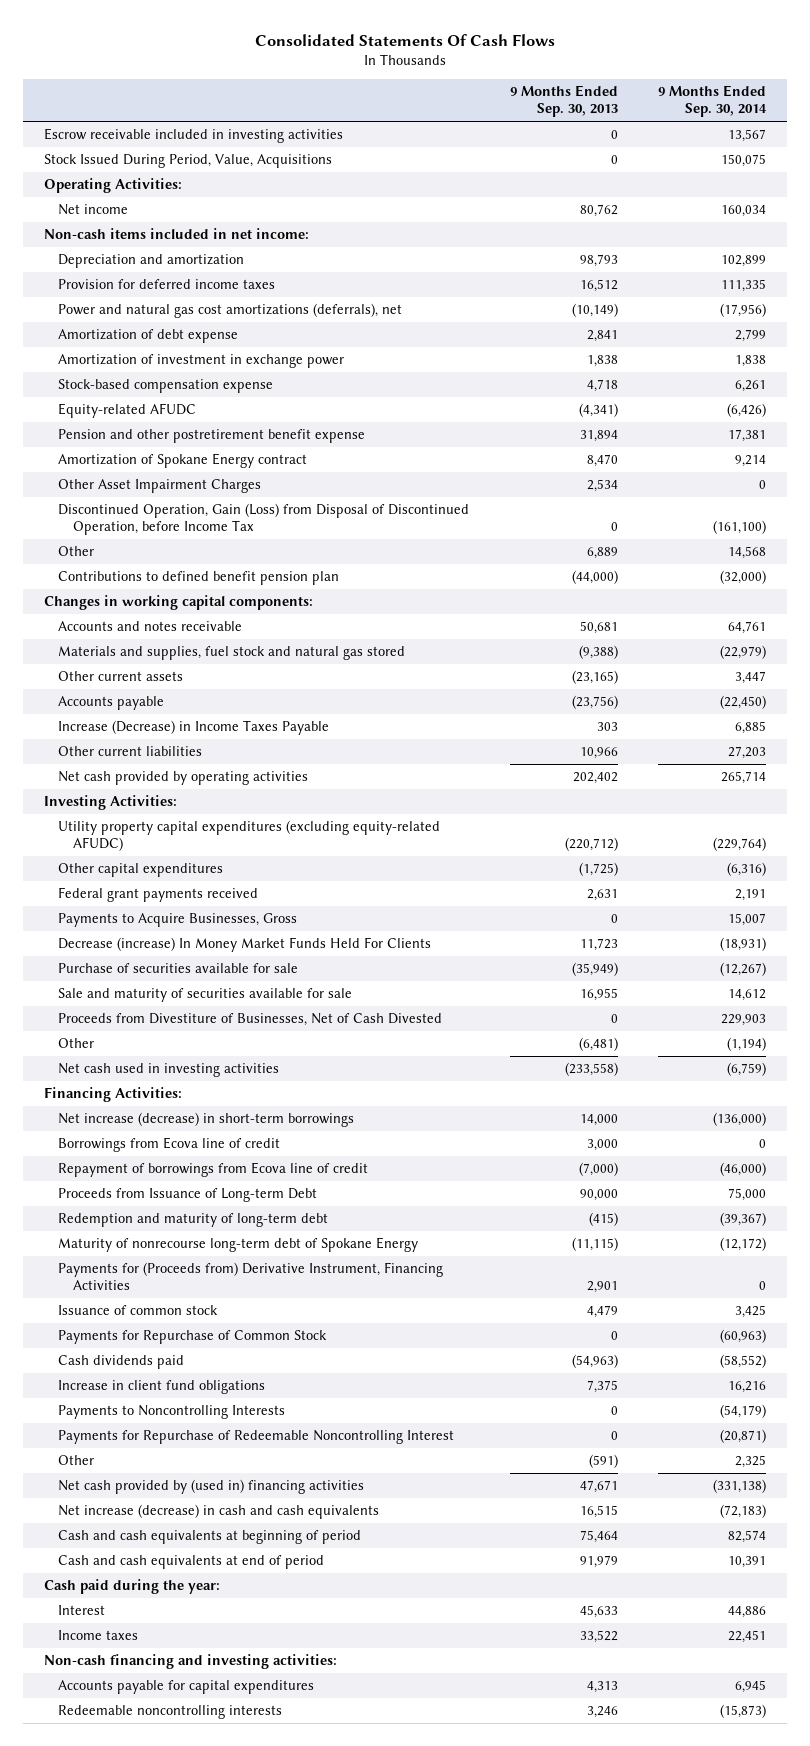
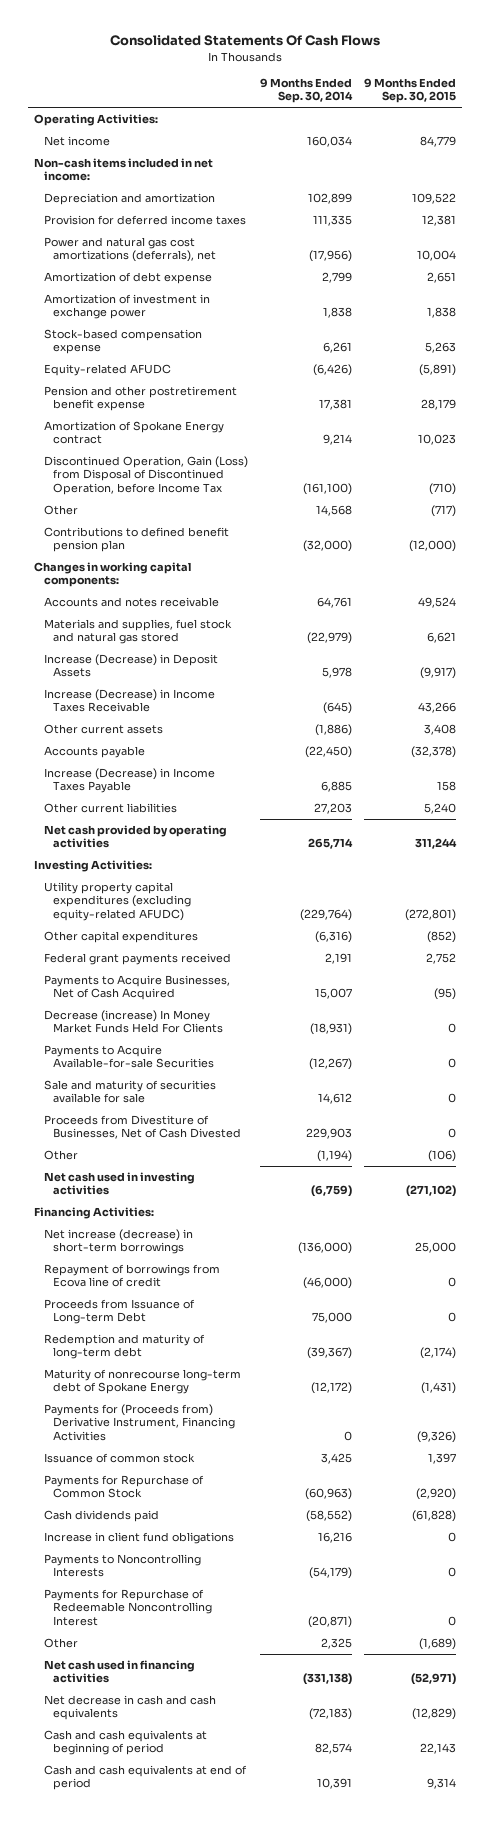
- | 9 Months Ended Sep. 30, 2013 | 9 Months Ended Sep. 30, 2014
+ | 9 Months Ended Sep. 30, 2014 | 9 Months Ended Sep. 30, 2015
- Escrow receivable included in investing activities | 0 | 13,567
- Stock Issued During Period, Value, Acquisitions | 0 | 150,075
- Other Asset Impairment Charges | 2,534 | 0
- Other current assets | (23,165) | 3,447
+ Increase (Decrease) in Deposit Assets | 5,978 | (9,917)
+ Increase (Decrease) in Income Taxes Receivable | (645) | 43,266
+ Other current assets | (1,886) | 3,408
- Payments to Acquire Businesses, Gross | 0 | 15,007
+ Payments to Acquire Businesses, Net of Cash Acquired | 15,007 | (95)
- Purchase of securities available for sale | (35,949) | (12,267)
+ Payments to Acquire Available-for-sale Securities | (12,267) | 0
- Borrowings from Ecova line of credit | 3,000 | 0
- Net cash provided by (used in) financing activities | 47,671 | (331,138)
- Net increase (decrease) in cash and cash equivalents | 16,515 | (72,183)
+ Net cash used in financing activities | (331,138) | (52,971)
+ Net decrease in cash and cash equivalents | (72,183) | (12,829)
- Cash paid during the year:
- Interest | 45,633 | 44,886
- Income taxes | 33,522 | 22,451
- Non-cash financing and investing activities:
- Accounts payable for capital expenditures | 4,313 | 6,945
- Redeemable noncontrolling interests | 3,246 | (15,873)

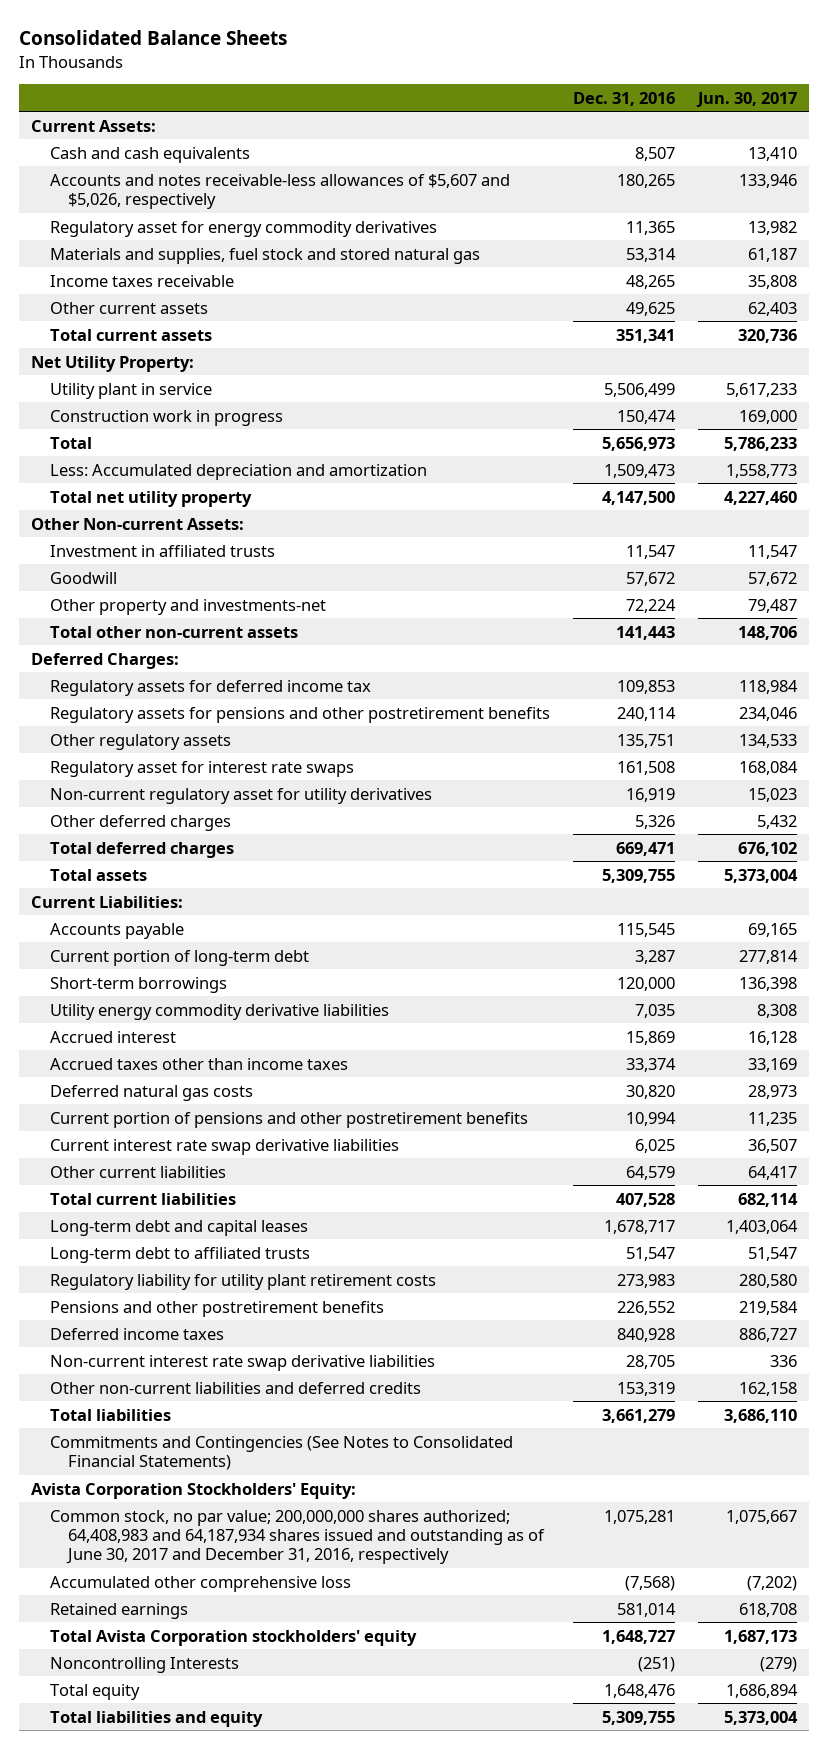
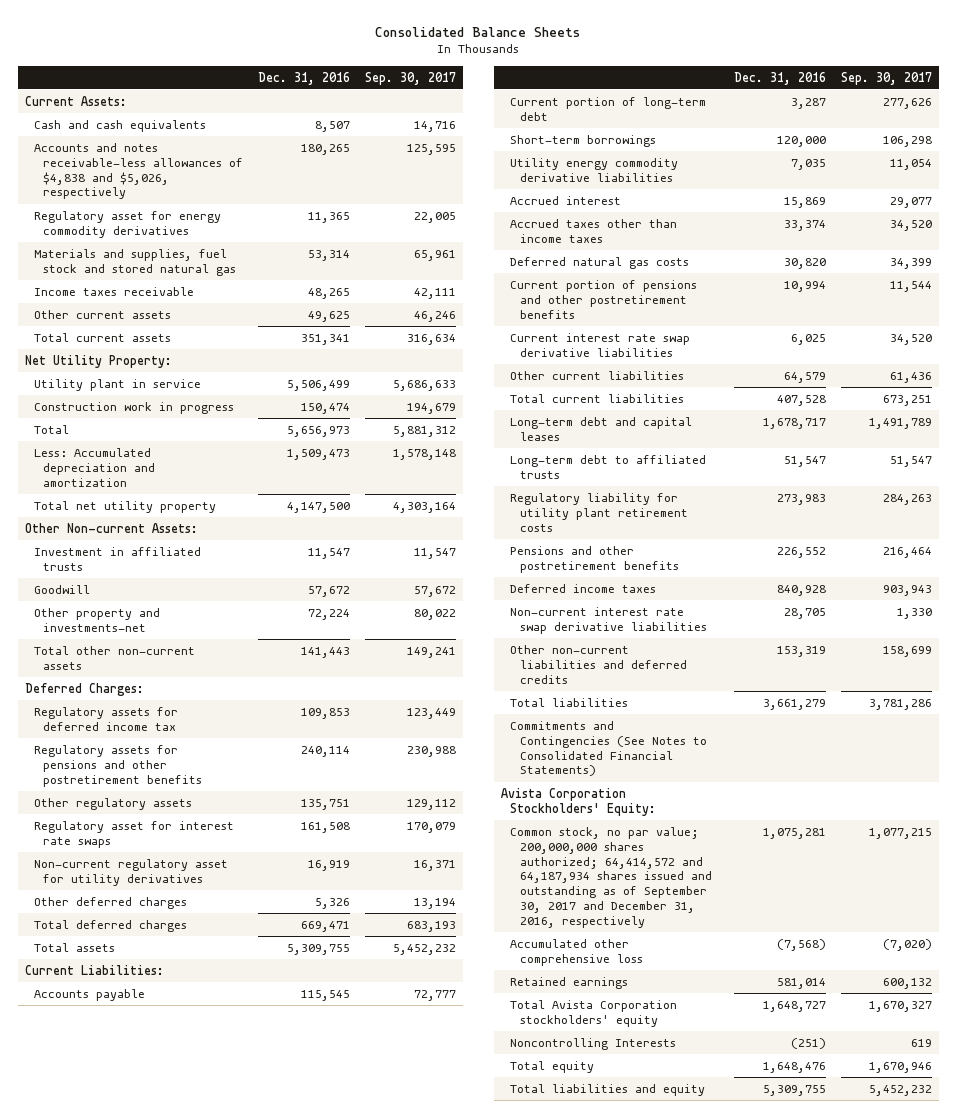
- | Dec. 31, 2016 | Jun. 30, 2017
+ | Dec. 31, 2016 | Sep. 30, 2017
- Accounts and notes receivable-less allowances of $5,607 and $5,026, respectively | 180,265 | 133,946
+ Accounts and notes receivable-less allowances of $4,838 and $5,026, respectively | 180,265 | 125,595
- Common stock, no par value; 200,000,000 shares authorized; 64,408,983 and 64,187,934 shares issued and outstanding as of June 30, 2017 and December 31, 2016, respectively | 1,075,281 | 1,075,667
+ Common stock, no par value; 200,000,000 shares authorized; 64,414,572 and 64,187,934 shares issued and outstanding as of September 30, 2017 and December 31, 2016, respectively | 1,075,281 | 1,077,215

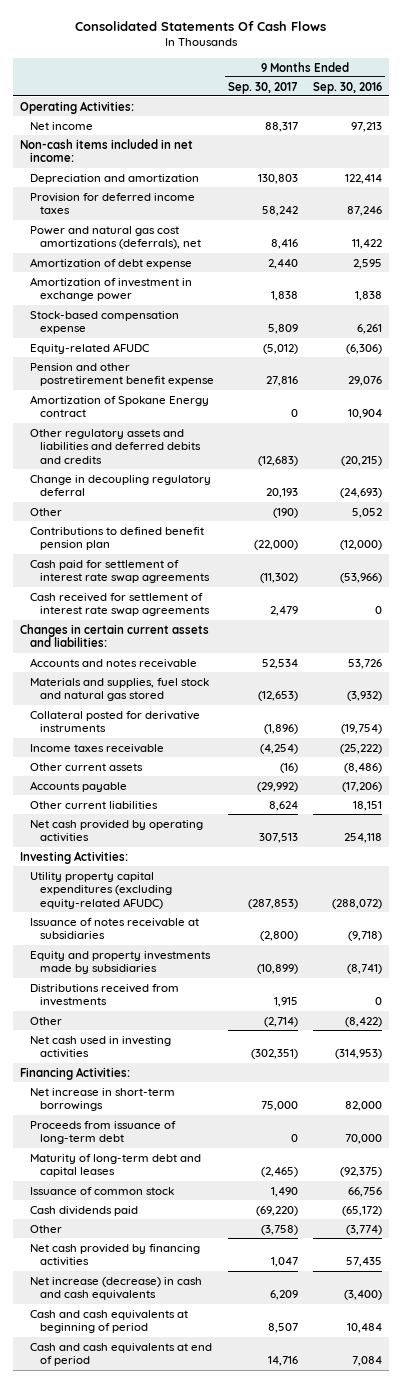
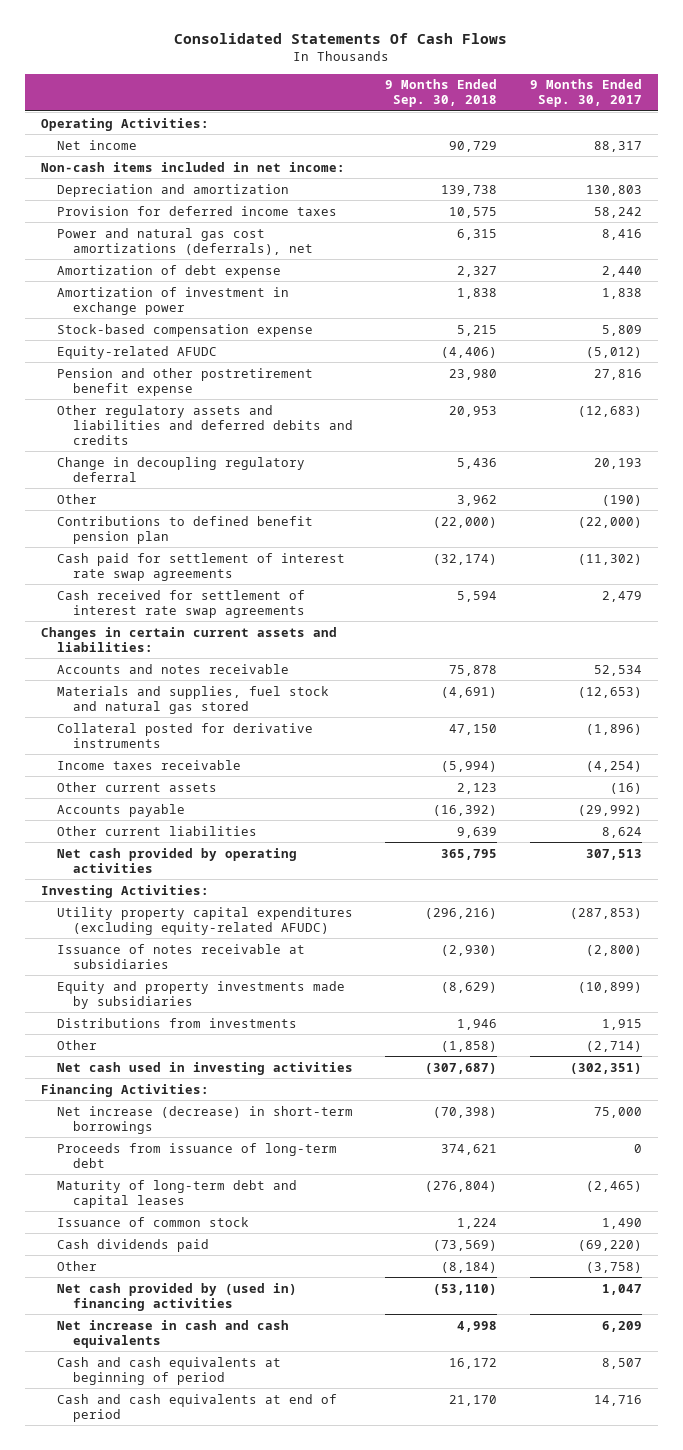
- | 9 Months Ended Sep. 30, 2017 | 9 Months Ended Sep. 30, 2016
+ | 9 Months Ended Sep. 30, 2018 | 9 Months Ended Sep. 30, 2017
- Amortization of Spokane Energy contract | 0 | 10,904
- Distributions received from investments | 1,915 | 0
+ Distributions from investments | 1,946 | 1,915
- Net increase in short-term borrowings | 75,000 | 82,000
+ Net increase (decrease) in short-term borrowings | (70,398) | 75,000
- Net cash provided by financing activities | 1,047 | 57,435
- Net increase (decrease) in cash and cash equivalents | 6,209 | (3,400)
+ Net cash provided by (used in) financing activities | (53,110) | 1,047
+ Net increase in cash and cash equivalents | 4,998 | 6,209

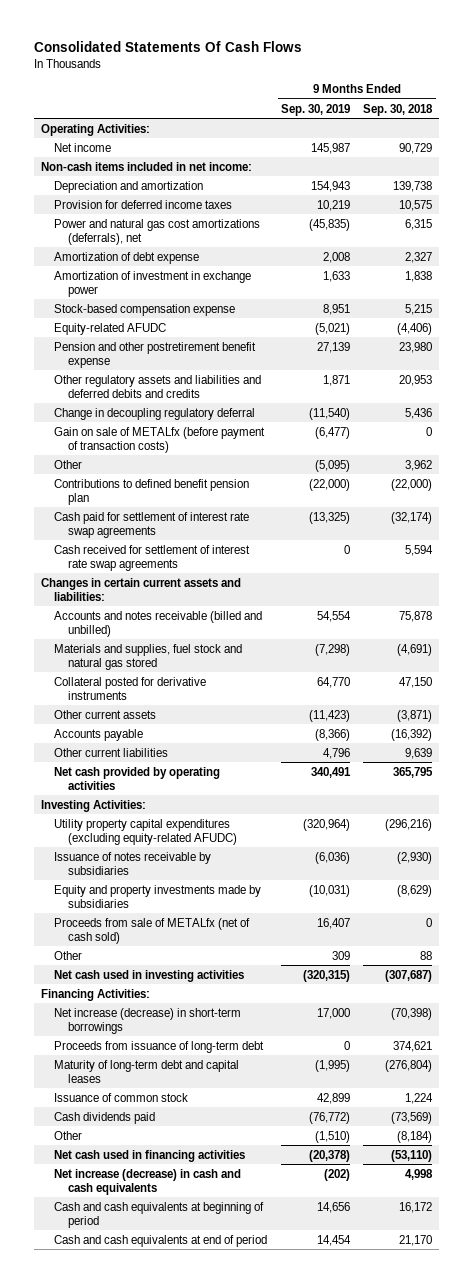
- | 9 Months Ended Sep. 30, 2018 | 9 Months Ended Sep. 30, 2017
+ | 9 Months Ended Sep. 30, 2019 | 9 Months Ended Sep. 30, 2018
+ Gain on sale of METALfx (before payment of transaction costs) | (6,477) | 0
- Accounts and notes receivable | 75,878 | 52,534
+ Accounts and notes receivable (billed and unbilled) | 54,554 | 75,878
- Income taxes receivable | (5,994) | (4,254)
- Other current assets | 2,123 | (16)
+ Other current assets | (11,423) | (3,871)
- Issuance of notes receivable at subsidiaries | (2,930) | (2,800)
+ Issuance of notes receivable by subsidiaries | (6,036) | (2,930)
- Distributions from investments | 1,946 | 1,915
- Other | (1,858) | (2,714)
+ Proceeds from sale of METALfx (net of cash sold) | 16,407 | 0
+ Other | 309 | 88
- Net cash provided by (used in) financing activities | (53,110) | 1,047
- Net increase in cash and cash equivalents | 4,998 | 6,209
+ Net cash used in financing activities | (20,378) | (53,110)
+ Net increase (decrease) in cash and cash equivalents | (202) | 4,998

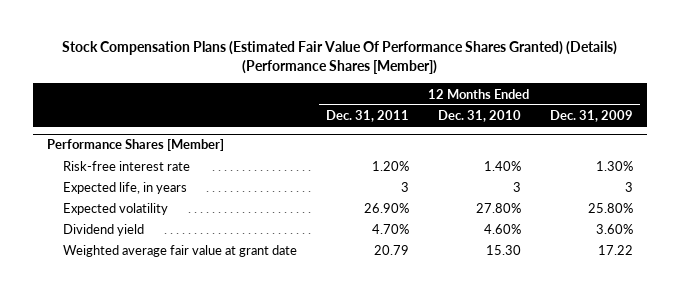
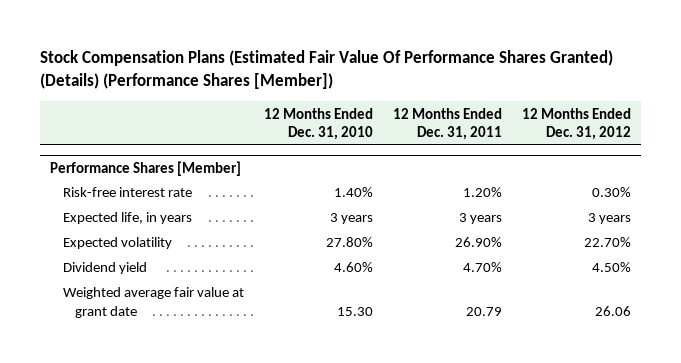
- | 12 Months Ended Dec. 31, 2011 | 12 Months Ended Dec. 31, 2010 | 12 Months Ended Dec. 31, 2009
+ | 12 Months Ended Dec. 31, 2010 | 12 Months Ended Dec. 31, 2011 | 12 Months Ended Dec. 31, 2012
@ Performance Shares [Member]
- Expected life, in years | 3 | 3 | 3
+ Expected life, in years | 3 years | 3 years | 3 years

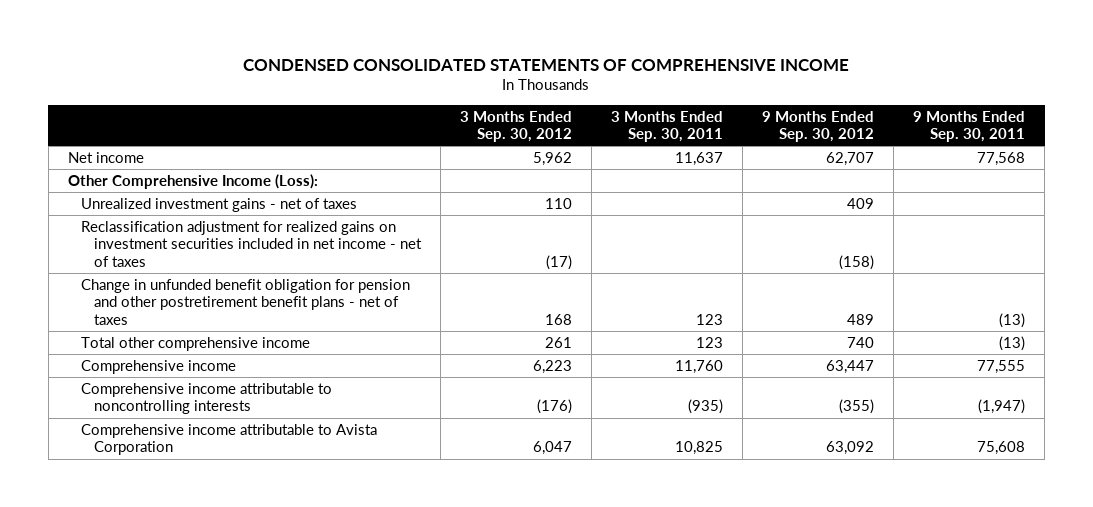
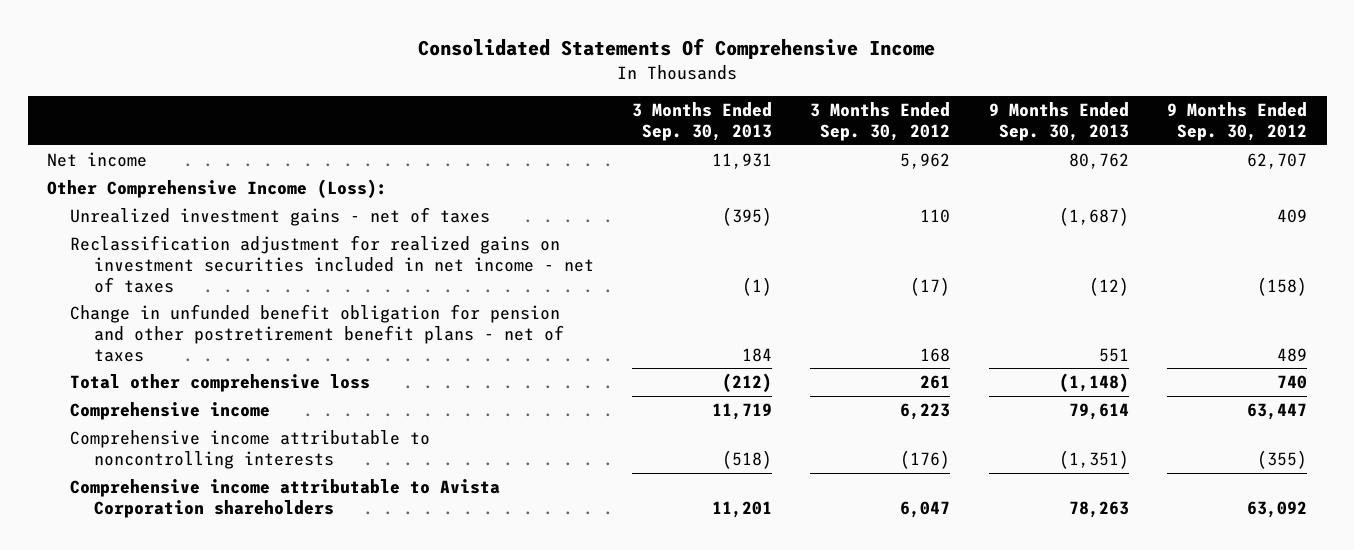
- CONDENSED CONSOLIDATED STATEMENTS OF COMPREHENSIVE INCOME
+ Consolidated Statements Of Comprehensive Income
- | 3 Months Ended Sep. 30, 2012 | 3 Months Ended Sep. 30, 2011 | 9 Months Ended Sep. 30, 2012 | 9 Months Ended Sep. 30, 2011
+ | 3 Months Ended Sep. 30, 2013 | 3 Months Ended Sep. 30, 2012 | 9 Months Ended Sep. 30, 2013 | 9 Months Ended Sep. 30, 2012
- Total other comprehensive income | 261 | 123 | 740 | (13)
+ Total other comprehensive loss | (212) | 261 | (1,148) | 740
- Comprehensive income attributable to Avista Corporation | 6,047 | 10,825 | 63,092 | 75,608
+ Comprehensive income attributable to Avista Corporation shareholders | 11,201 | 6,047 | 78,263 | 63,092

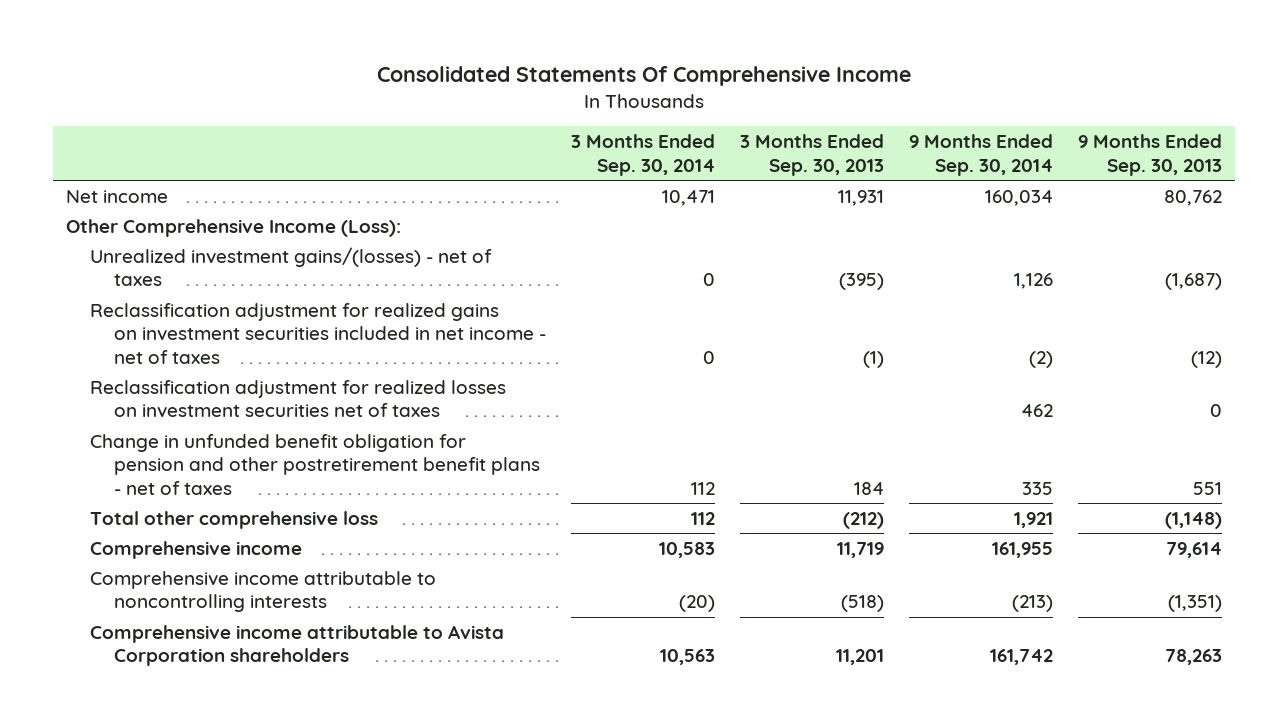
- | 3 Months Ended Sep. 30, 2013 | 3 Months Ended Sep. 30, 2012 | 9 Months Ended Sep. 30, 2013 | 9 Months Ended Sep. 30, 2012
+ | 3 Months Ended Sep. 30, 2014 | 3 Months Ended Sep. 30, 2013 | 9 Months Ended Sep. 30, 2014 | 9 Months Ended Sep. 30, 2013
- Unrealized investment gains - net of taxes | (395) | 110 | (1,687) | 409
+ Unrealized investment gains/(losses) - net of taxes | 0 | (395) | 1,126 | (1,687)
+ Reclassification adjustment for realized losses on investment securities net of taxes | | | 462 | 0

